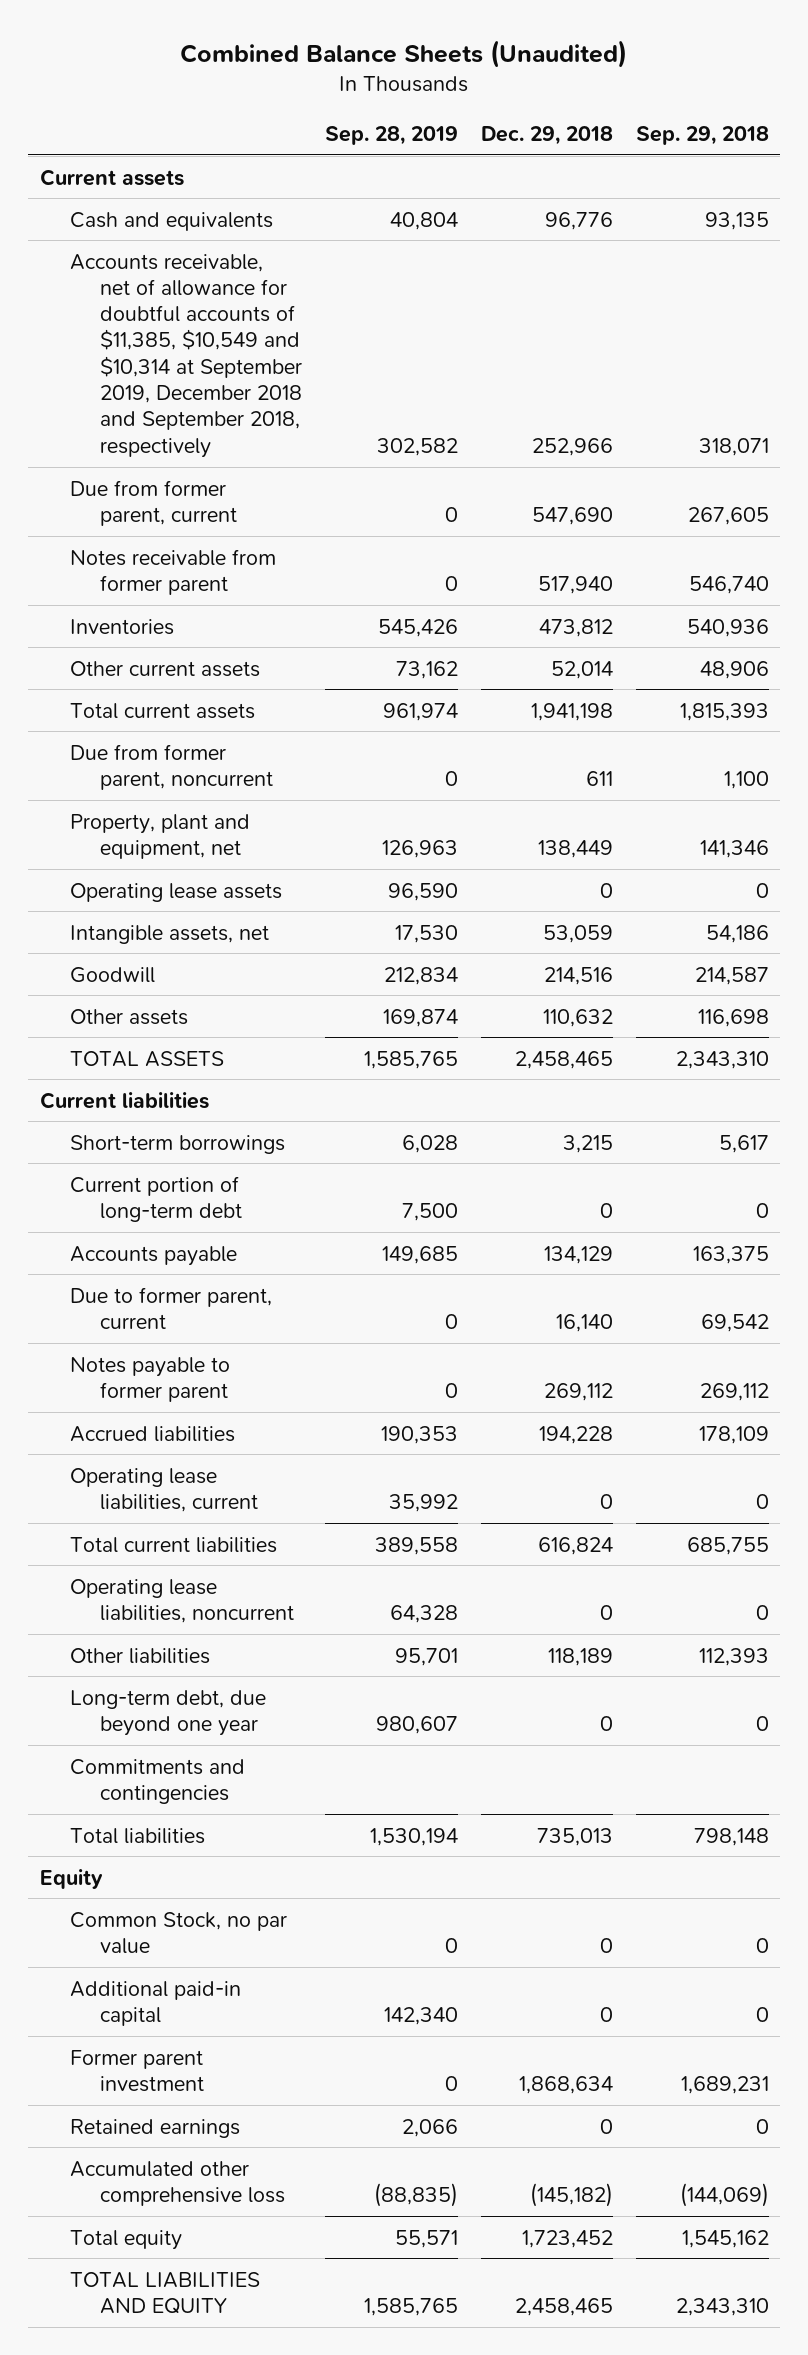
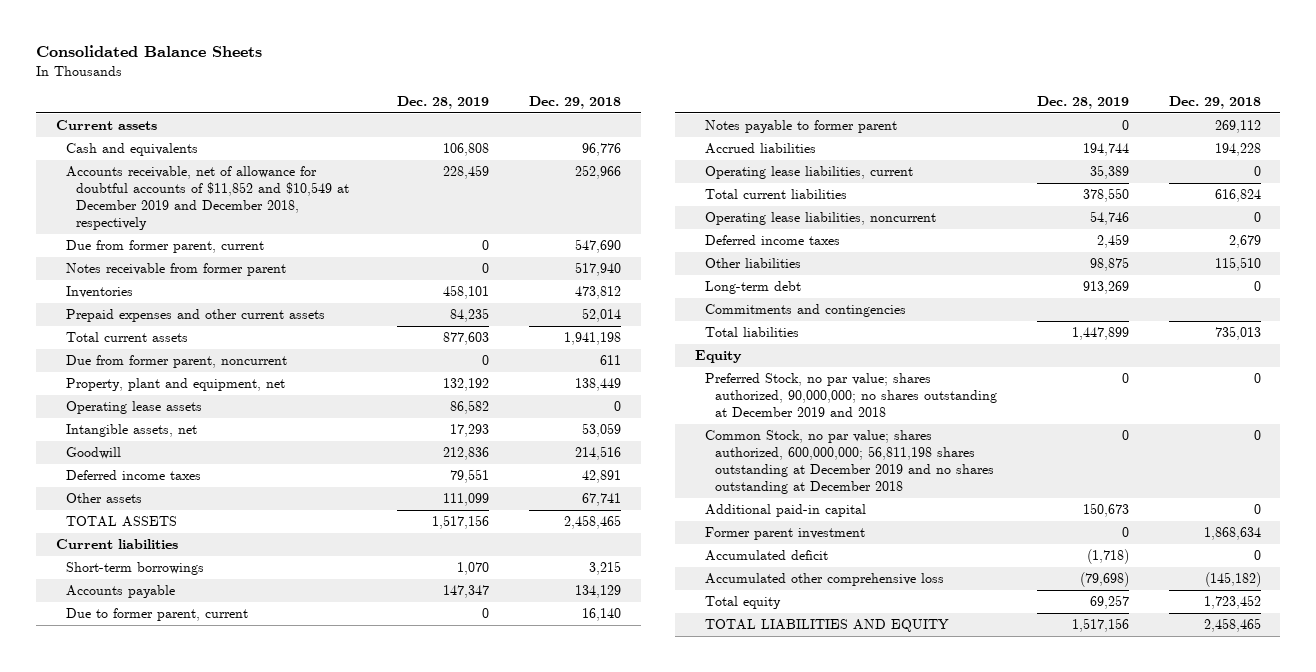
- Combined Balance Sheets (Unaudited)
+ Consolidated Balance Sheets
- | Sep. 28, 2019 | Dec. 29, 2018 | Sep. 29, 2018
+ | Dec. 28, 2019 | Dec. 29, 2018
- Accounts receivable, net of allowance for doubtful accounts of $11,385, $10,549 and $10,314 at September 2019, December 2018 and September 2018, respectively | 302,582 | 252,966 | 318,071
+ Accounts receivable, net of allowance for doubtful accounts of $11,852 and $10,549 at December 2019 and December 2018, respectively | 228,459 | 252,966
- Other current assets | 73,162 | 52,014 | 48,906
+ Prepaid expenses and other current assets | 84,235 | 52,014
- Other assets | 169,874 | 110,632 | 116,698
+ Deferred income taxes | 79,551 | 42,891
+ Other assets | 111,099 | 67,741
- Current portion of long-term debt | 7,500 | 0 | 0
- Other liabilities | 95,701 | 118,189 | 112,393
- Long-term debt, due beyond one year | 980,607 | 0 | 0
+ Deferred income taxes | 2,459 | 2,679
+ Other liabilities | 98,875 | 115,510
+ Long-term debt | 913,269 | 0
- Common Stock, no par value | 0 | 0 | 0
+ Preferred Stock, no par value; shares authorized, 90,000,000; no shares outstanding at December 2019 and 2018 | 0 | 0
+ Common Stock, no par value; shares authorized, 600,000,000; 56,811,198 shares outstanding at December 2019 and no shares outstanding at December 2018 | 0 | 0
- Retained earnings | 2,066 | 0 | 0
+ Accumulated deficit | (1,718) | 0

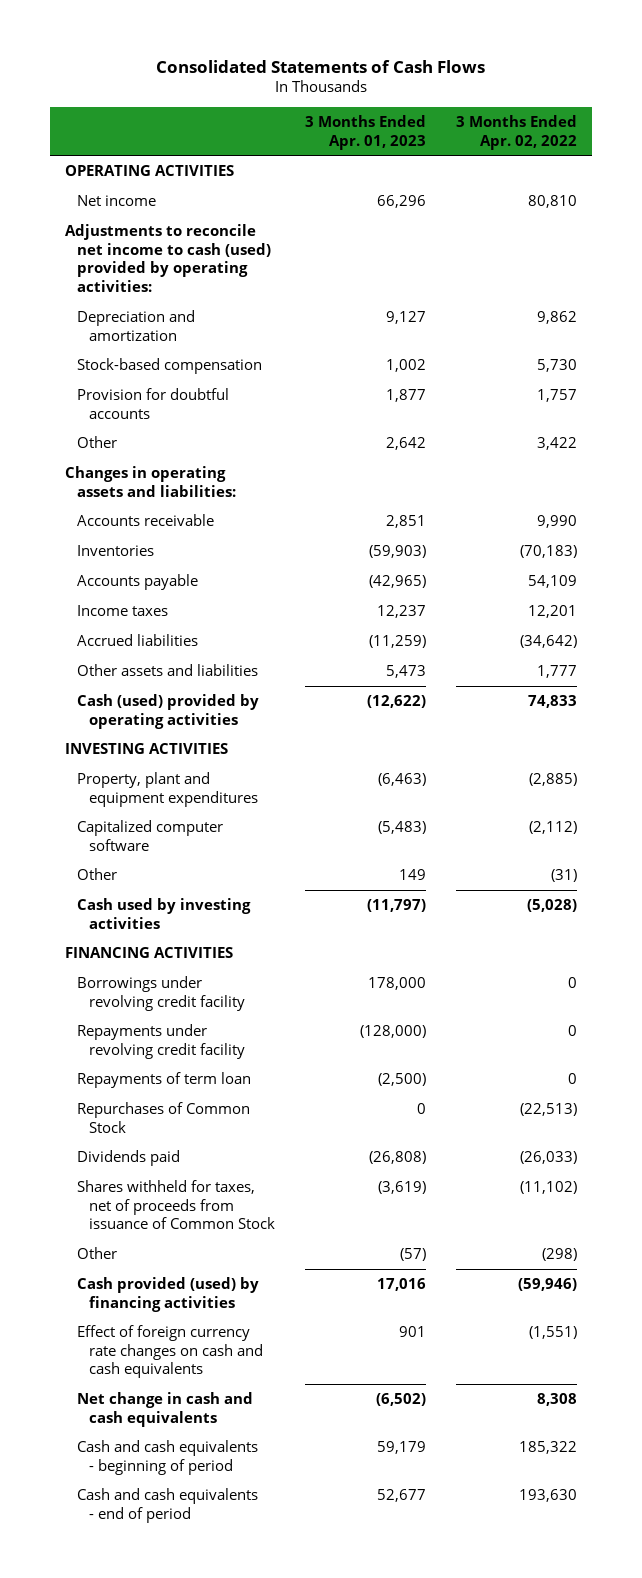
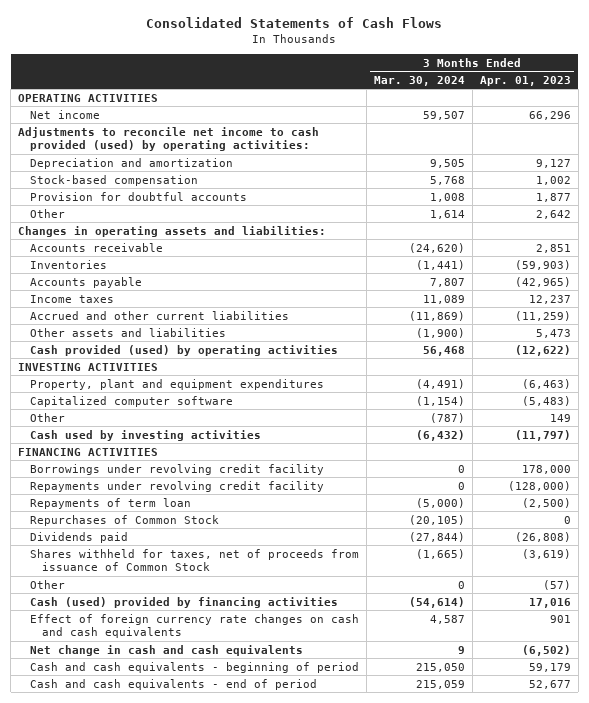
- | 3 Months Ended Apr. 01, 2023 | 3 Months Ended Apr. 02, 2022
+ | 3 Months Ended Mar. 30, 2024 | 3 Months Ended Apr. 01, 2023
- Adjustments to reconcile net income to cash (used) provided by operating activities:
+ Adjustments to reconcile net income to cash provided (used) by operating activities:
- Accrued liabilities | (11,259) | (34,642)
+ Accrued and other current liabilities | (11,869) | (11,259)
- Cash (used) provided by operating activities | (12,622) | 74,833
+ Cash provided (used) by operating activities | 56,468 | (12,622)
- Cash provided (used) by financing activities | 17,016 | (59,946)
+ Cash (used) provided by financing activities | (54,614) | 17,016

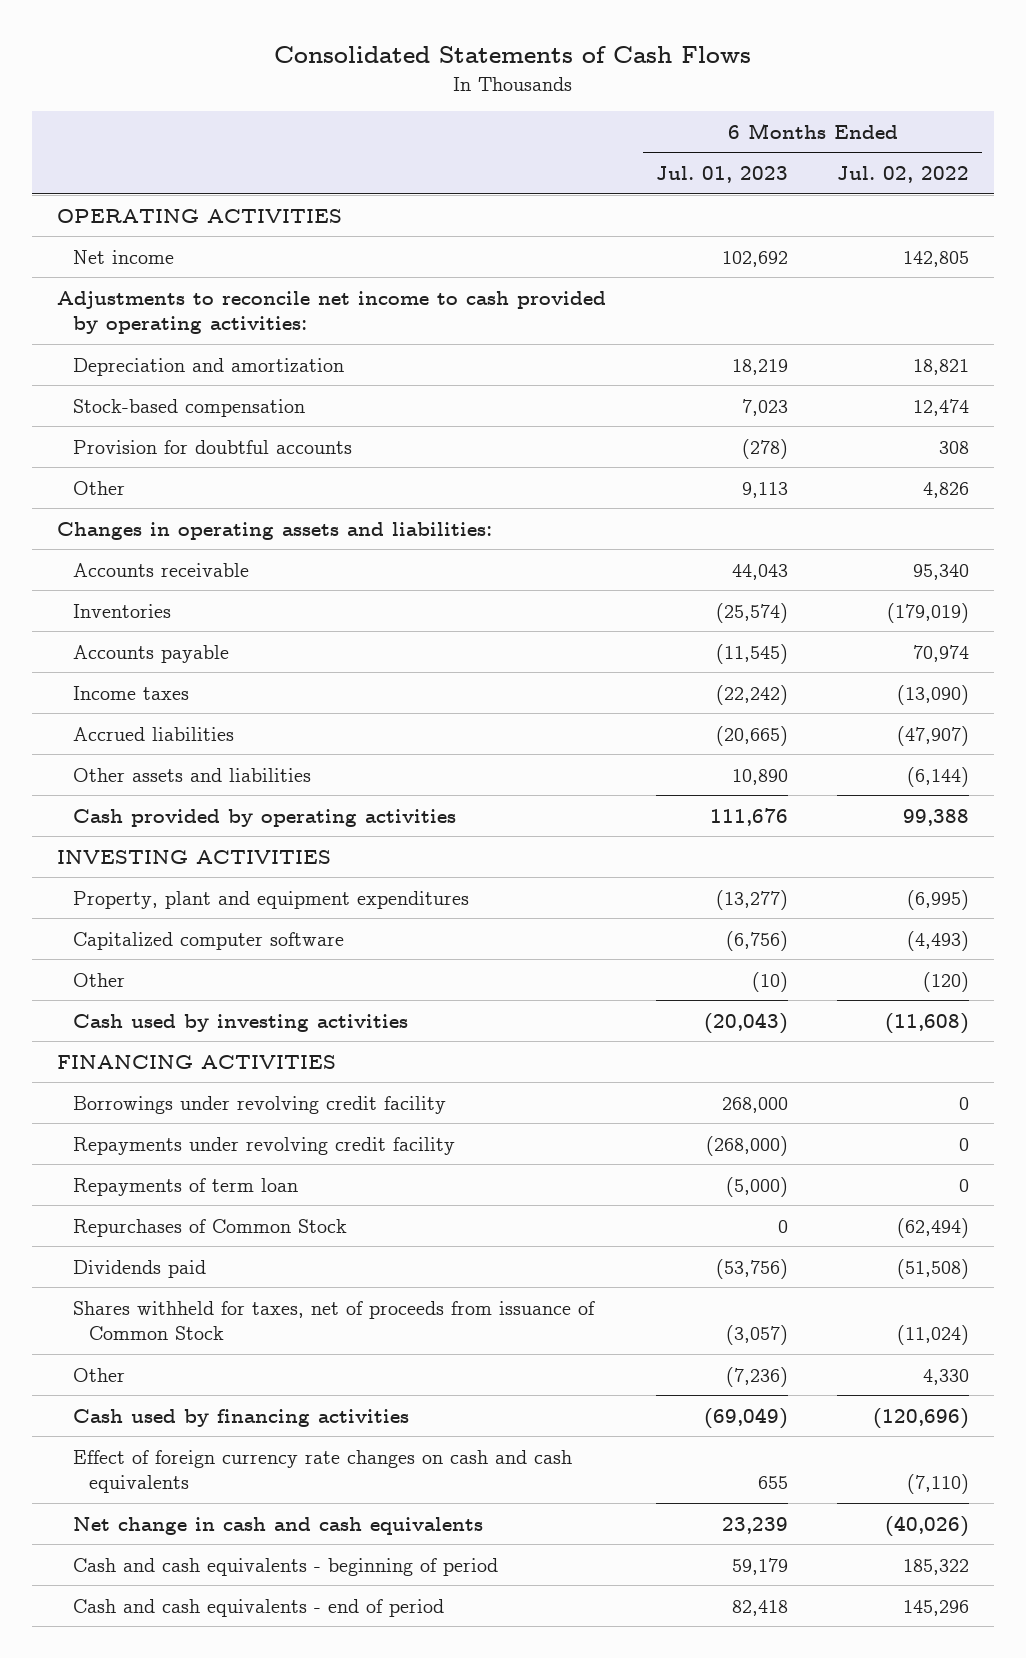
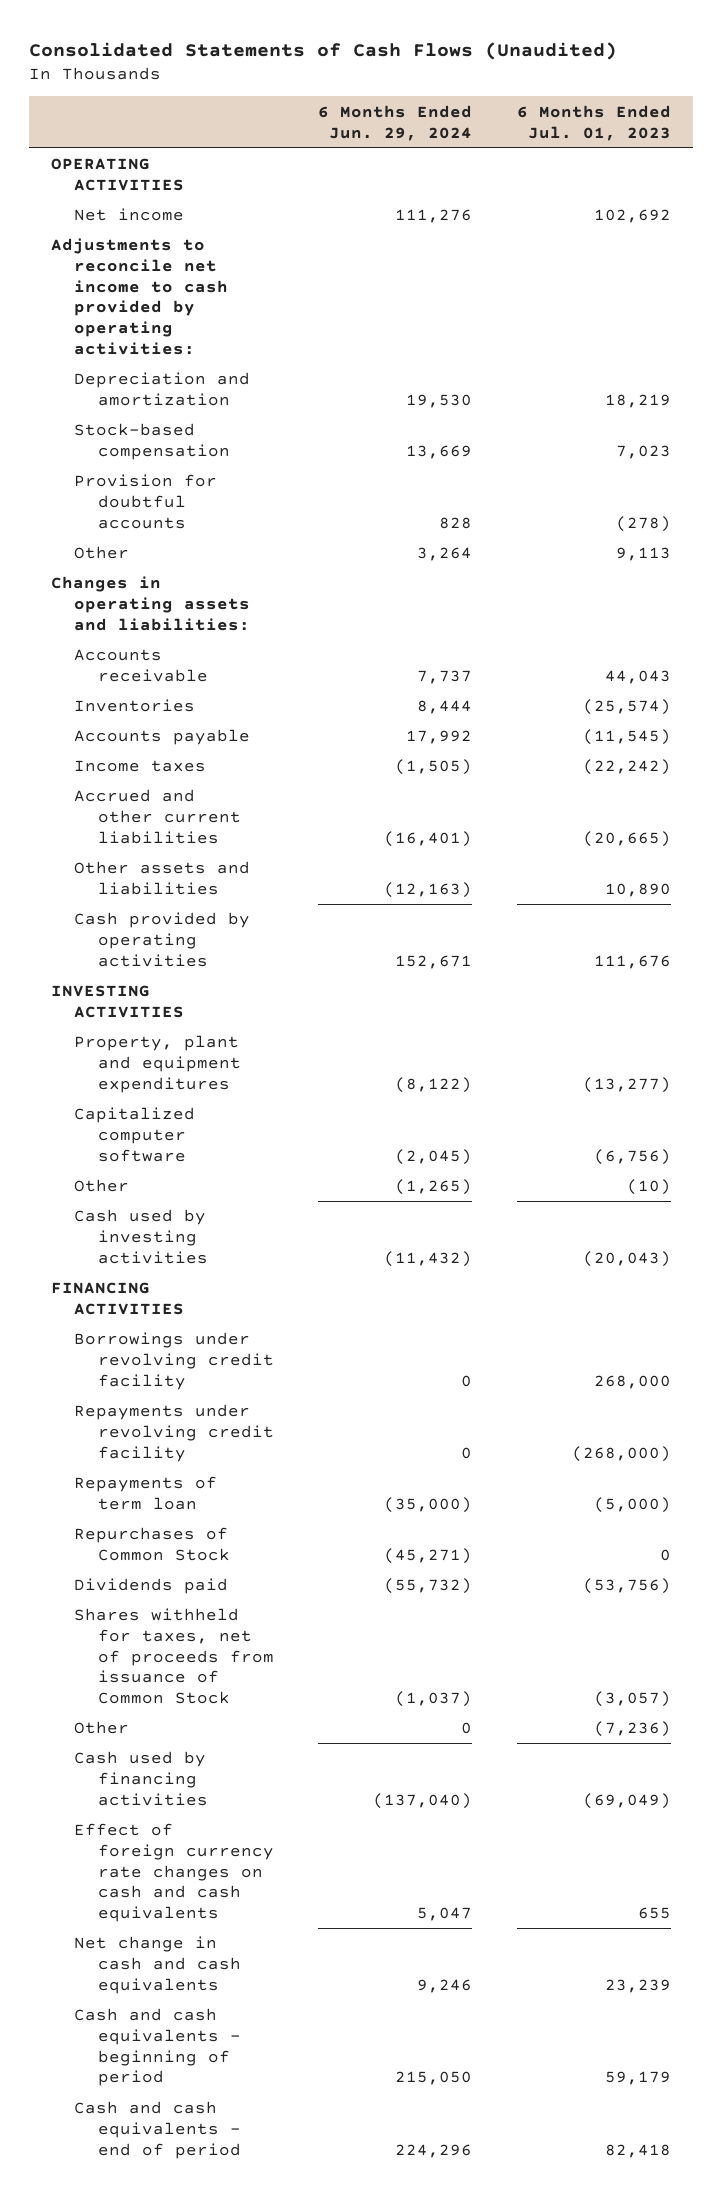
- Consolidated Statements of Cash Flows
+ Consolidated Statements of Cash Flows (Unaudited)
- | 6 Months Ended Jul. 01, 2023 | 6 Months Ended Jul. 02, 2022
+ | 6 Months Ended Jun. 29, 2024 | 6 Months Ended Jul. 01, 2023
- Accrued liabilities | (20,665) | (47,907)
+ Accrued and other current liabilities | (16,401) | (20,665)

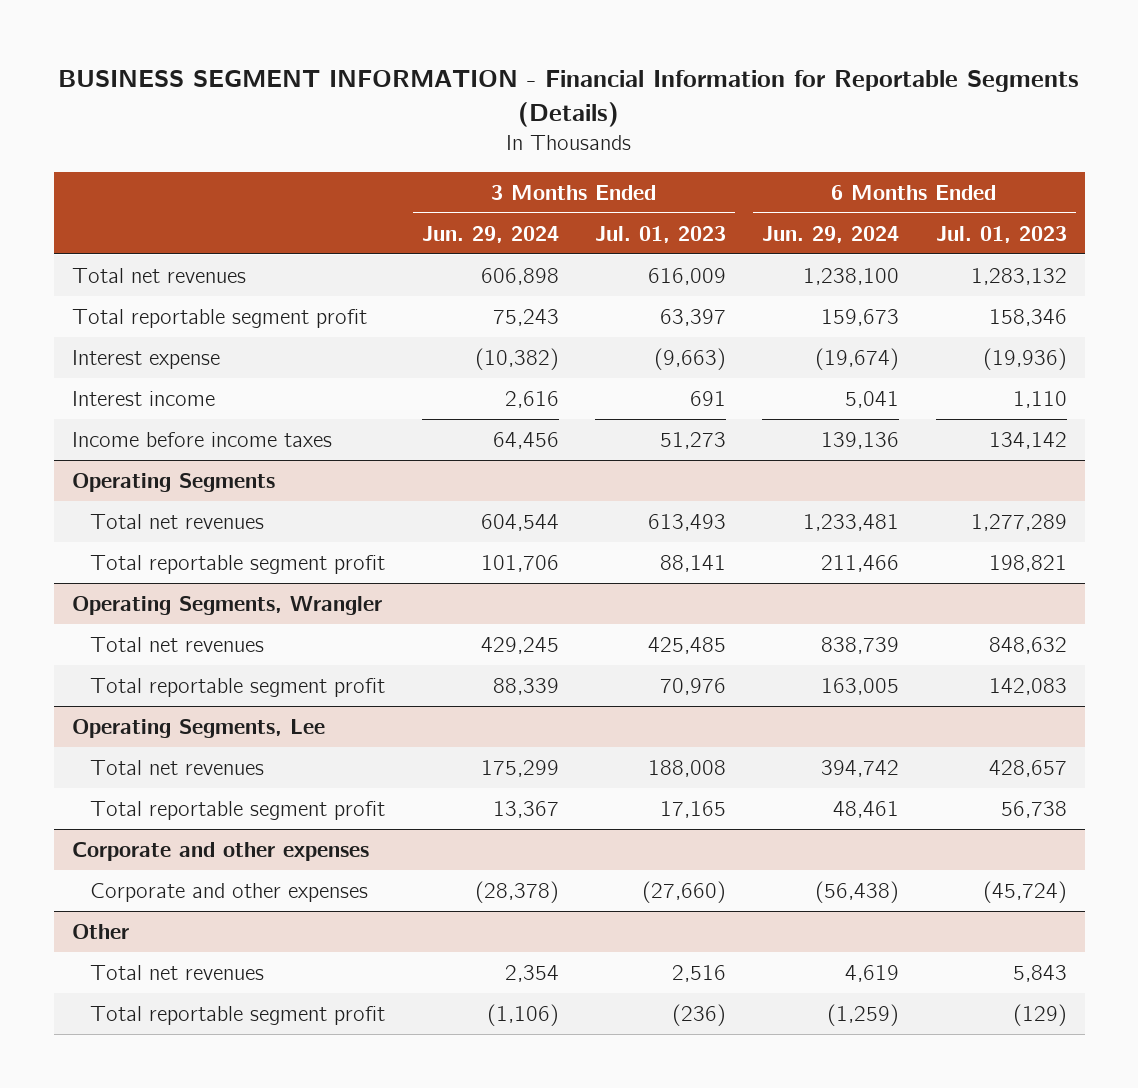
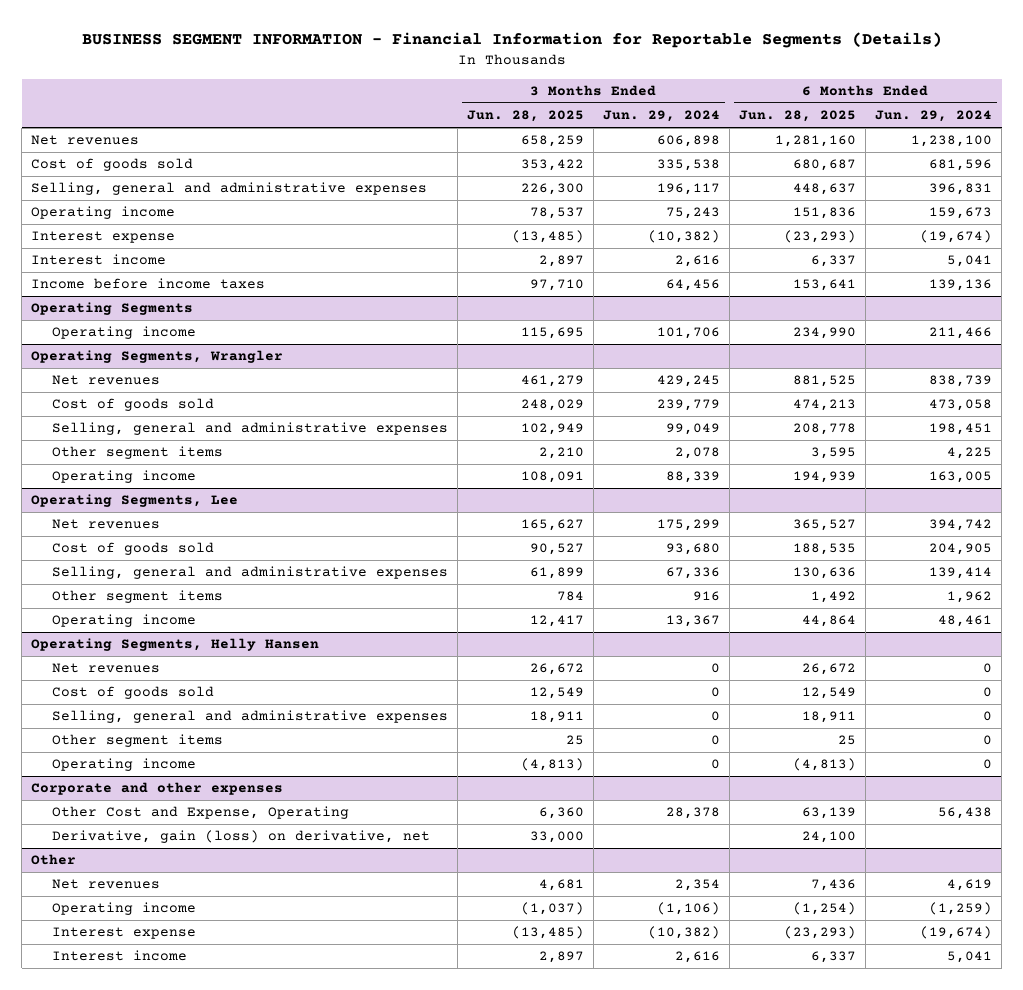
- | 3 Months Ended Jun. 29, 2024 | 3 Months Ended Jul. 01, 2023 | 6 Months Ended Jun. 29, 2024 | 6 Months Ended Jul. 01, 2023
+ | 3 Months Ended Jun. 28, 2025 | 3 Months Ended Jun. 29, 2024 | 6 Months Ended Jun. 28, 2025 | 6 Months Ended Jun. 29, 2024
- Total net revenues | 606,898 | 616,009 | 1,238,100 | 1,283,132
- Total reportable segment profit | 75,243 | 63,397 | 159,673 | 158,346
+ Net revenues | 658,259 | 606,898 | 1,281,160 | 1,238,100
+ Cost of goods sold | 353,422 | 335,538 | 680,687 | 681,596
+ Selling, general and administrative expenses | 226,300 | 196,117 | 448,637 | 396,831
+ Operating income | 78,537 | 75,243 | 151,836 | 159,673
@ Operating Segments
- Total net revenues | 604,544 | 613,493 | 1,233,481 | 1,277,289
- Total reportable segment profit | 101,706 | 88,141 | 211,466 | 198,821
+ Operating income | 115,695 | 101,706 | 234,990 | 211,466
@ Operating Segments, Wrangler
- Total net revenues | 429,245 | 425,485 | 838,739 | 848,632
- Total reportable segment profit | 88,339 | 70,976 | 163,005 | 142,083
+ Net revenues | 461,279 | 429,245 | 881,525 | 838,739
+ Cost of goods sold | 248,029 | 239,779 | 474,213 | 473,058
+ Selling, general and administrative expenses | 102,949 | 99,049 | 208,778 | 198,451
+ Other segment items | 2,210 | 2,078 | 3,595 | 4,225
+ Operating income | 108,091 | 88,339 | 194,939 | 163,005
@ Operating Segments, Lee
- Total net revenues | 175,299 | 188,008 | 394,742 | 428,657
- Total reportable segment profit | 13,367 | 17,165 | 48,461 | 56,738
+ Net revenues | 165,627 | 175,299 | 365,527 | 394,742
+ Cost of goods sold | 90,527 | 93,680 | 188,535 | 204,905
+ Selling, general and administrative expenses | 61,899 | 67,336 | 130,636 | 139,414
+ Other segment items | 784 | 916 | 1,492 | 1,962
+ Operating income | 12,417 | 13,367 | 44,864 | 48,461
+ Operating Segments, Helly Hansen
+ Net revenues | 26,672 | 0 | 26,672 | 0
+ Cost of goods sold | 12,549 | 0 | 12,549 | 0
+ Selling, general and administrative expenses | 18,911 | 0 | 18,911 | 0
+ Other segment items | 25 | 0 | 25 | 0
+ Operating income | (4,813) | 0 | (4,813) | 0
@ Corporate and other expenses
- Corporate and other expenses | (28,378) | (27,660) | (56,438) | (45,724)
+ Other Cost and Expense, Operating | 6,360 | 28,378 | 63,139 | 56,438
+ Derivative, gain (loss) on derivative, net | 33,000 | | 24,100 |
@ Other
- Total net revenues | 2,354 | 2,516 | 4,619 | 5,843
- Total reportable segment profit | (1,106) | (236) | (1,259) | (129)
+ Net revenues | 4,681 | 2,354 | 7,436 | 4,619
+ Operating income | (1,037) | (1,106) | (1,254) | (1,259)
+ Interest expense | (13,485) | (10,382) | (23,293) | (19,674)
+ Interest income | 2,897 | 2,616 | 6,337 | 5,041

